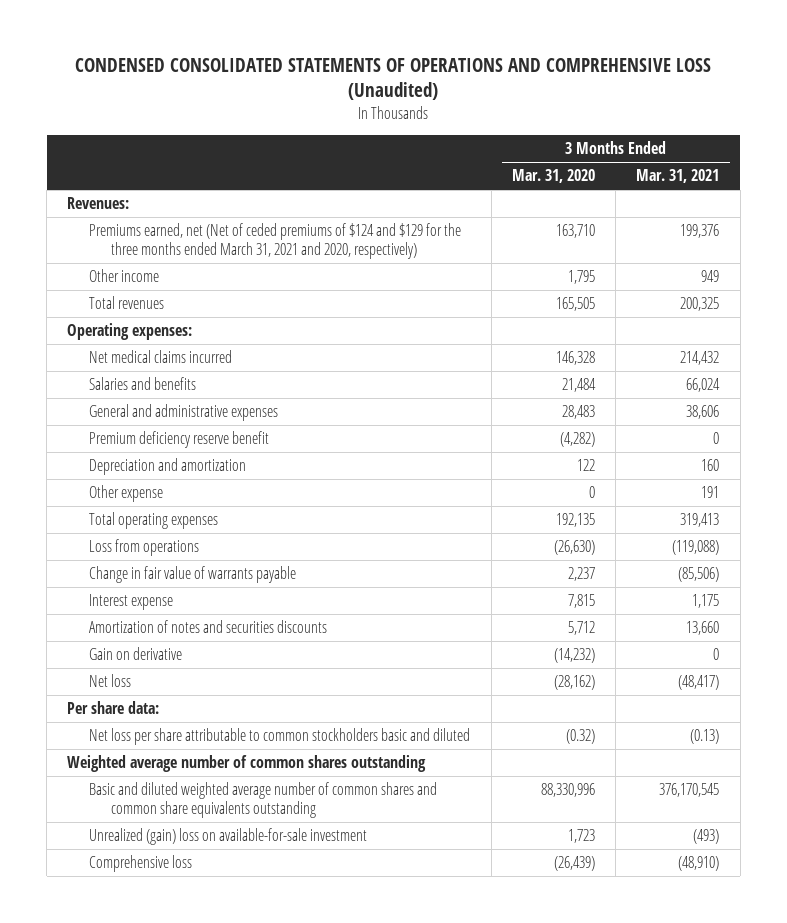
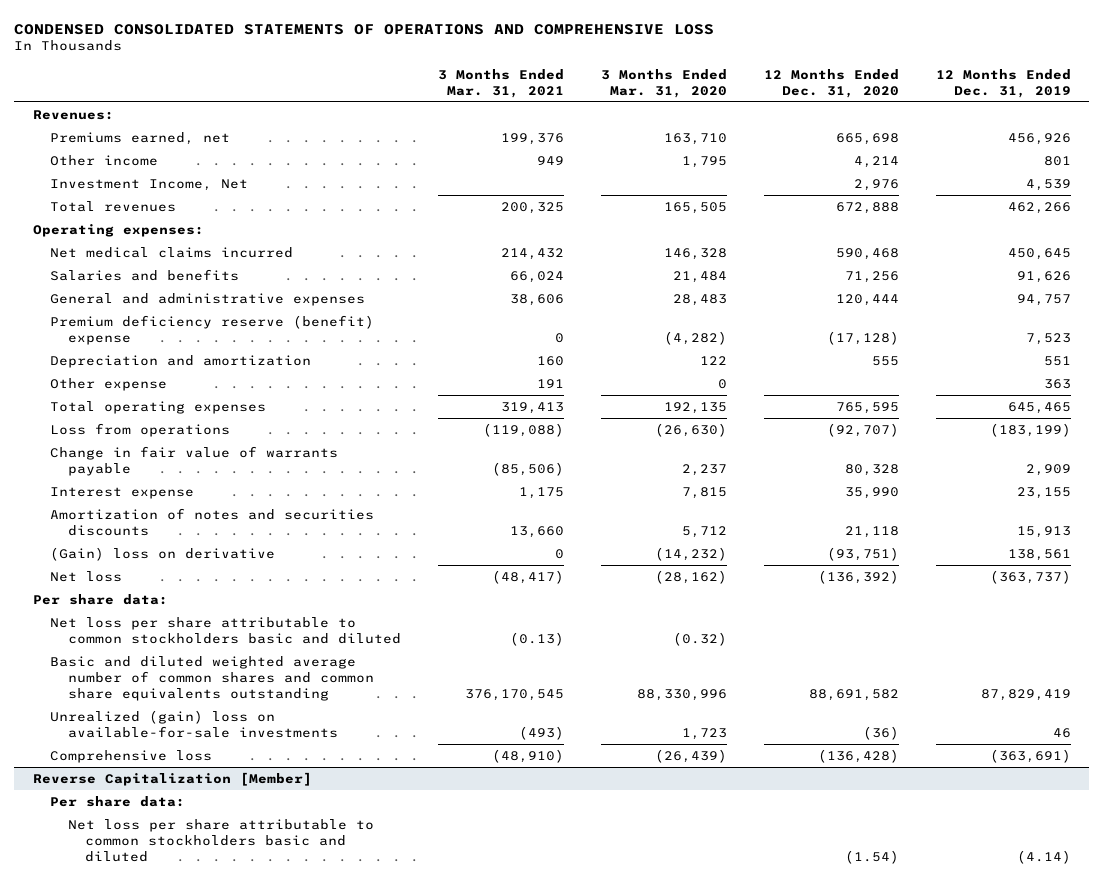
- CONDENSED CONSOLIDATED STATEMENTS OF OPERATIONS AND COMPREHENSIVE LOSS (Unaudited)
+ CONDENSED CONSOLIDATED STATEMENTS OF OPERATIONS AND COMPREHENSIVE LOSS
- | 3 Months Ended Mar. 31, 2020 | 3 Months Ended Mar. 31, 2021
+ | 3 Months Ended Mar. 31, 2021 | 3 Months Ended Mar. 31, 2020 | 12 Months Ended Dec. 31, 2020 | 12 Months Ended Dec. 31, 2019
- Premiums earned, net (Net of ceded premiums of $124 and $129 for the three months ended March 31, 2021 and 2020, respectively) | 163,710 | 199,376
+ Premiums earned, net | 199,376 | 163,710 | 665,698 | 456,926
+ Investment Income, Net | | | 2,976 | 4,539
- Premium deficiency reserve benefit | (4,282) | 0
+ Premium deficiency reserve (benefit) expense | 0 | (4,282) | (17,128) | 7,523
- Gain on derivative | (14,232) | 0
+ (Gain) loss on derivative | 0 | (14,232) | (93,751) | 138,561
- Weighted average number of common shares outstanding
- Unrealized (gain) loss on available-for-sale investment | 1,723 | (493)
+ Unrealized (gain) loss on available-for-sale investments | (493) | 1,723 | (36) | 46
+ Reverse Capitalization [Member]
+ Per share data:
+ Net loss per share attributable to common stockholders basic and diluted | | | (1.54) | (4.14)

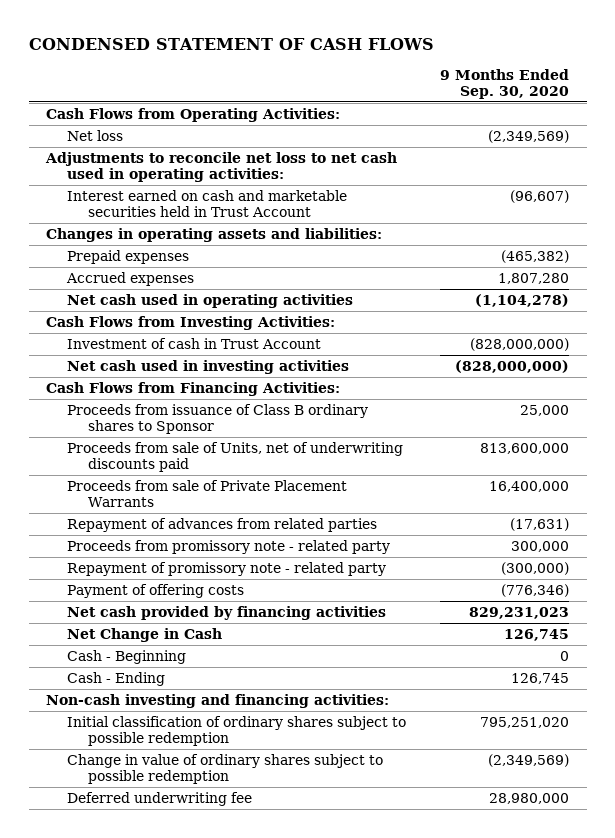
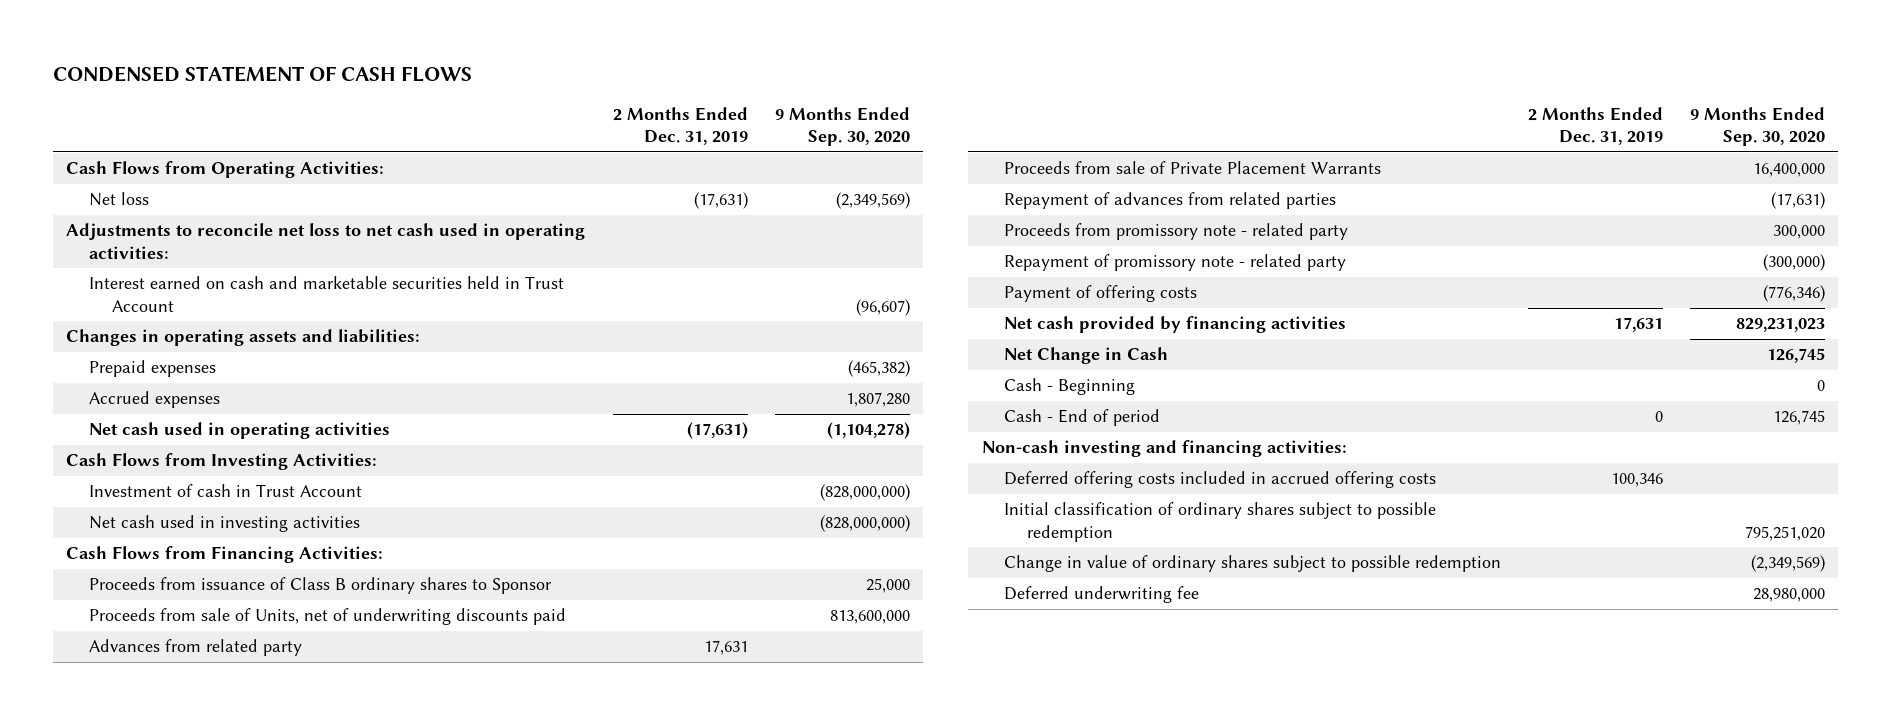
- | 9 Months Ended Sep. 30, 2020
+ | 2 Months Ended Dec. 31, 2019 | 9 Months Ended Sep. 30, 2020
+ Advances from related party | 17,631 |
- Cash - Ending | 126,745
+ Cash - End of period | 0 | 126,745
+ Deferred offering costs included in accrued offering costs | 100,346 |

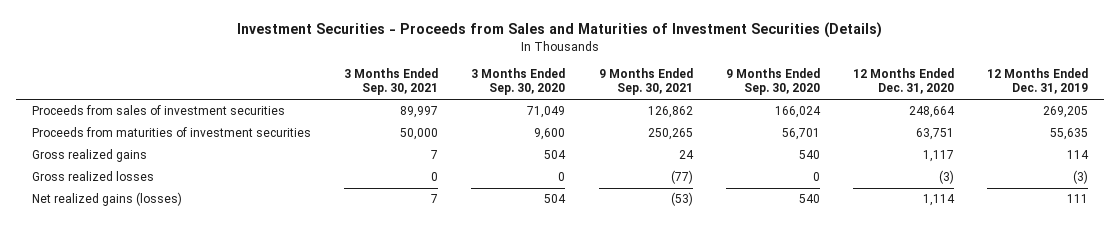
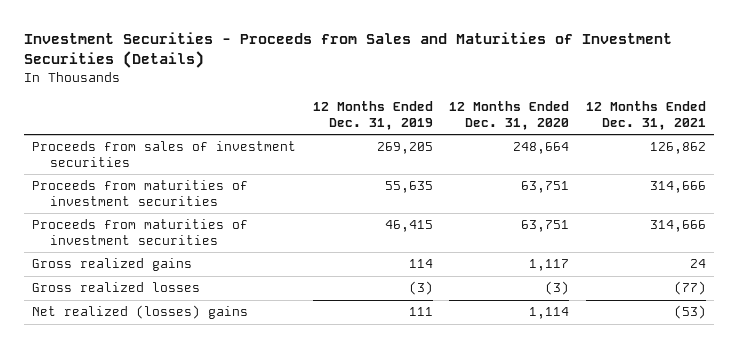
- | 3 Months Ended Sep. 30, 2021 | 3 Months Ended Sep. 30, 2020 | 9 Months Ended Sep. 30, 2021 | 9 Months Ended Sep. 30, 2020 | 12 Months Ended Dec. 31, 2020 | 12 Months Ended Dec. 31, 2019
+ | 12 Months Ended Dec. 31, 2019 | 12 Months Ended Dec. 31, 2020 | 12 Months Ended Dec. 31, 2021
+ Proceeds from maturities of investment securities | 46,415 | 63,751 | 314,666
- Net realized gains (losses) | 7 | 504 | (53) | 540 | 1,114 | 111
+ Net realized (losses) gains | 111 | 1,114 | (53)

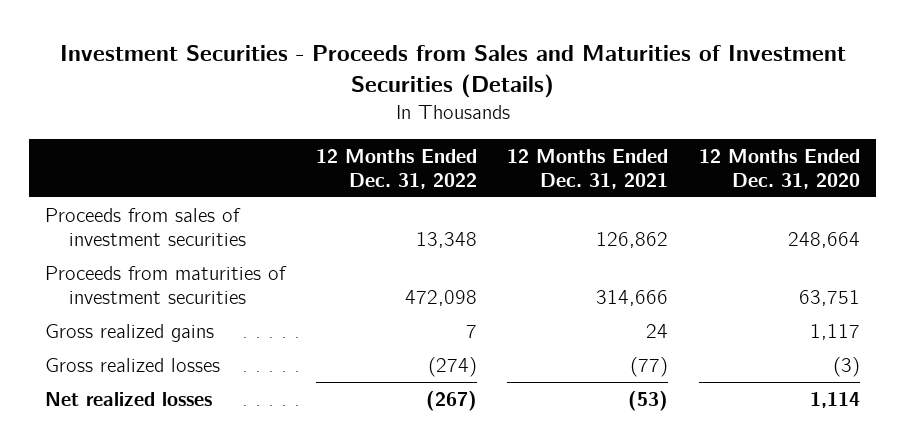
- | 12 Months Ended Dec. 31, 2019 | 12 Months Ended Dec. 31, 2020 | 12 Months Ended Dec. 31, 2021
+ | 12 Months Ended Dec. 31, 2022 | 12 Months Ended Dec. 31, 2021 | 12 Months Ended Dec. 31, 2020
- Proceeds from maturities of investment securities | 46,415 | 63,751 | 314,666
- Net realized (losses) gains | 111 | 1,114 | (53)
+ Net realized losses | (267) | (53) | 1,114

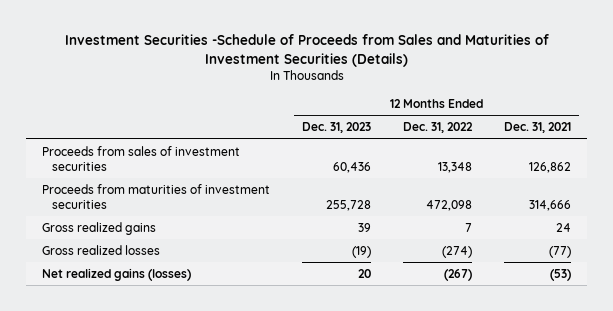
- Investment Securities - Proceeds from Sales and Maturities of Investment Securities (Details)
+ Investment Securities -Schedule of Proceeds from Sales and Maturities of Investment Securities (Details)
- | 12 Months Ended Dec. 31, 2022 | 12 Months Ended Dec. 31, 2021 | 12 Months Ended Dec. 31, 2020
+ | 12 Months Ended Dec. 31, 2023 | 12 Months Ended Dec. 31, 2022 | 12 Months Ended Dec. 31, 2021
- Net realized losses | (267) | (53) | 1,114
+ Net realized gains (losses) | 20 | (267) | (53)

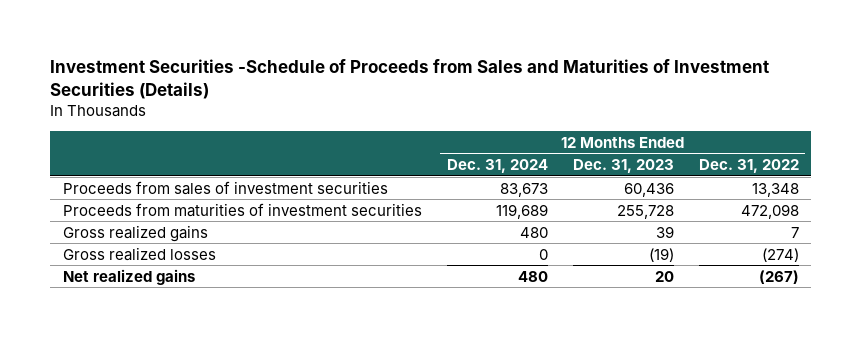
- | 12 Months Ended Dec. 31, 2023 | 12 Months Ended Dec. 31, 2022 | 12 Months Ended Dec. 31, 2021
+ | 12 Months Ended Dec. 31, 2024 | 12 Months Ended Dec. 31, 2023 | 12 Months Ended Dec. 31, 2022
- Net realized gains (losses) | 20 | (267) | (53)
+ Net realized gains | 480 | 20 | (267)

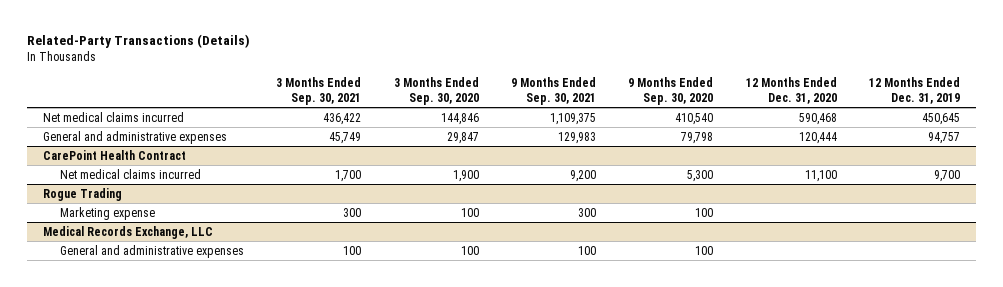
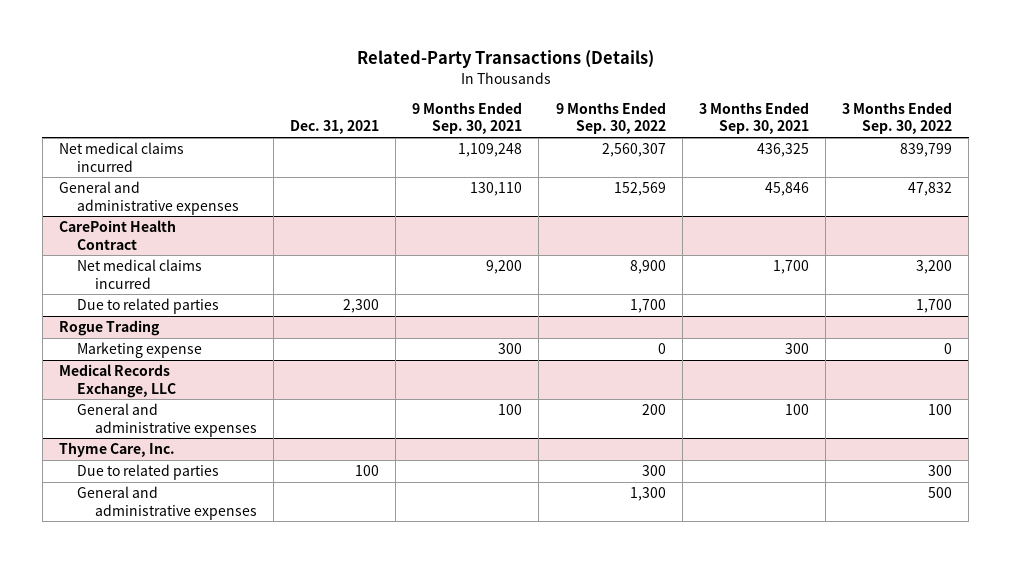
- | 3 Months Ended Sep. 30, 2021 | 3 Months Ended Sep. 30, 2020 | 9 Months Ended Sep. 30, 2021 | 9 Months Ended Sep. 30, 2020 | 12 Months Ended Dec. 31, 2020 | 12 Months Ended Dec. 31, 2019
+ | Dec. 31, 2021 | 9 Months Ended Sep. 30, 2021 | 9 Months Ended Sep. 30, 2022 | 3 Months Ended Sep. 30, 2021 | 3 Months Ended Sep. 30, 2022
- Net medical claims incurred | 436,422 | 144,846 | 1,109,375 | 410,540 | 590,468 | 450,645
- General and administrative expenses | 45,749 | 29,847 | 129,983 | 79,798 | 120,444 | 94,757
+ Net medical claims incurred | | 1,109,248 | 2,560,307 | 436,325 | 839,799
+ General and administrative expenses | | 130,110 | 152,569 | 45,846 | 47,832
@ CarePoint Health Contract
+ Due to related parties | 2,300 | | 1,700 | | 1,700
+ Thyme Care, Inc.
+ Due to related parties | 100 | | 300 | | 300
+ General and administrative expenses | | | 1,300 | | 500

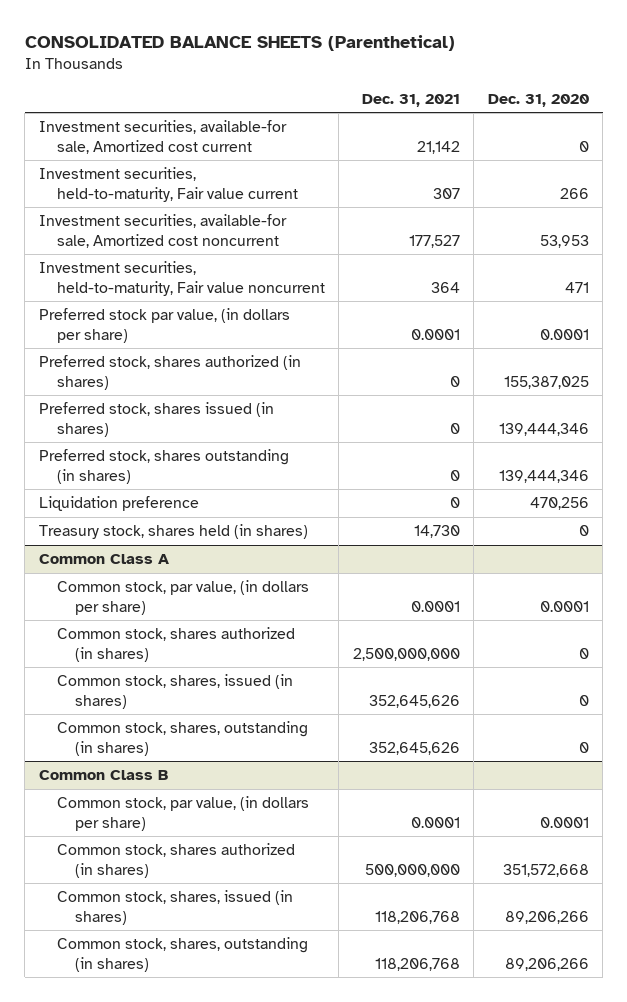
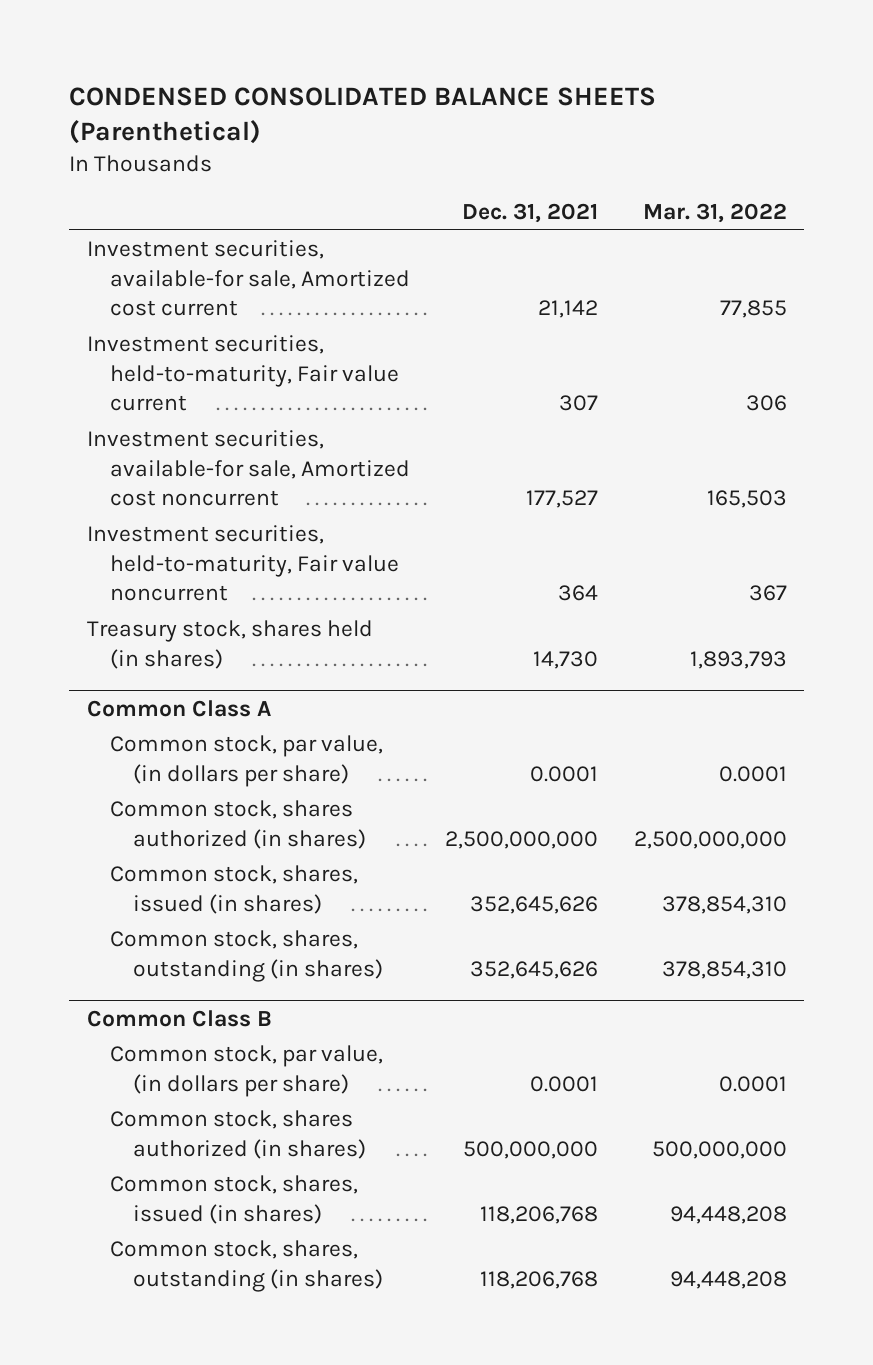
- CONSOLIDATED BALANCE SHEETS (Parenthetical)
+ CONDENSED CONSOLIDATED BALANCE SHEETS (Parenthetical)
- | Dec. 31, 2021 | Dec. 31, 2020
+ | Dec. 31, 2021 | Mar. 31, 2022
- Preferred stock par value, (in dollars per share) | 0.0001 | 0.0001
- Preferred stock, shares authorized (in shares) | 0 | 155,387,025
- Preferred stock, shares issued (in shares) | 0 | 139,444,346
- Preferred stock, shares outstanding (in shares) | 0 | 139,444,346
- Liquidation preference | 0 | 470,256

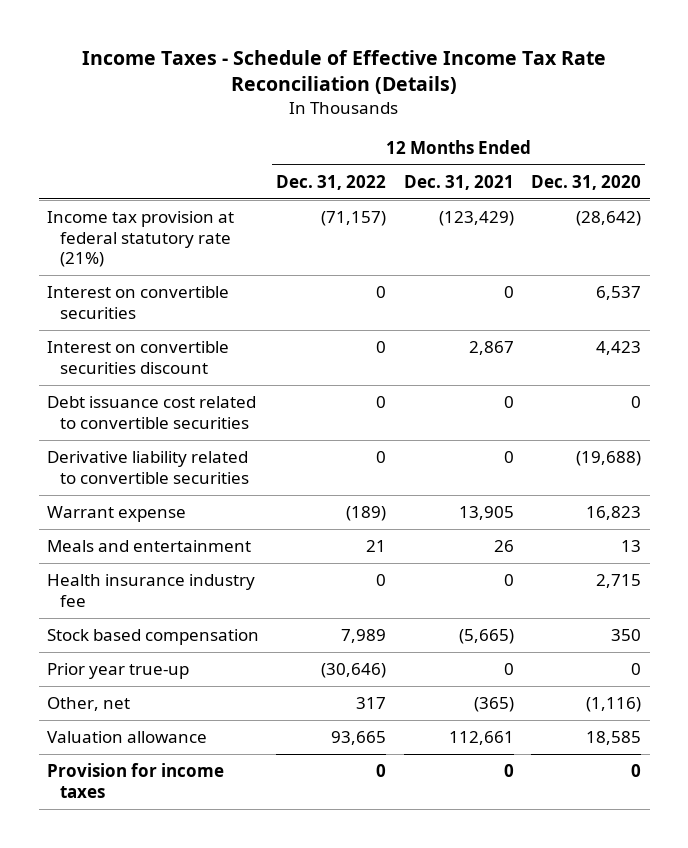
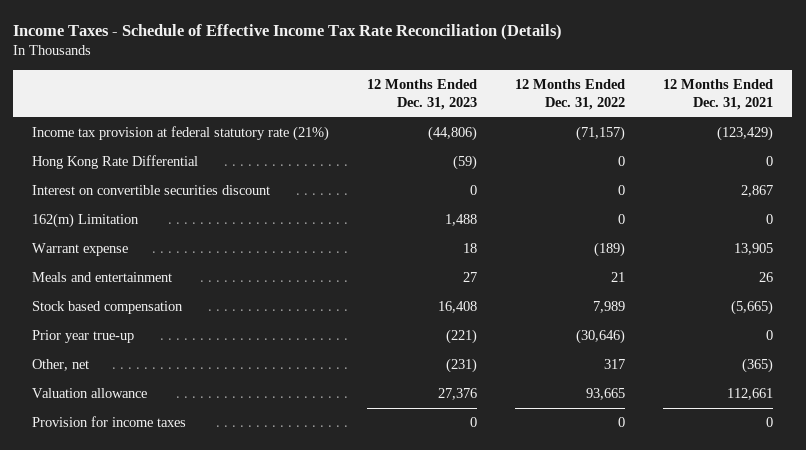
- | 12 Months Ended Dec. 31, 2022 | 12 Months Ended Dec. 31, 2021 | 12 Months Ended Dec. 31, 2020
+ | 12 Months Ended Dec. 31, 2023 | 12 Months Ended Dec. 31, 2022 | 12 Months Ended Dec. 31, 2021
- Interest on convertible securities | 0 | 0 | 6,537
+ Hong Kong Rate Differential | (59) | 0 | 0
- Debt issuance cost related to convertible securities | 0 | 0 | 0
- Derivative liability related to convertible securities | 0 | 0 | (19,688)
+ 162(m) Limitation | 1,488 | 0 | 0
- Health insurance industry fee | 0 | 0 | 2,715

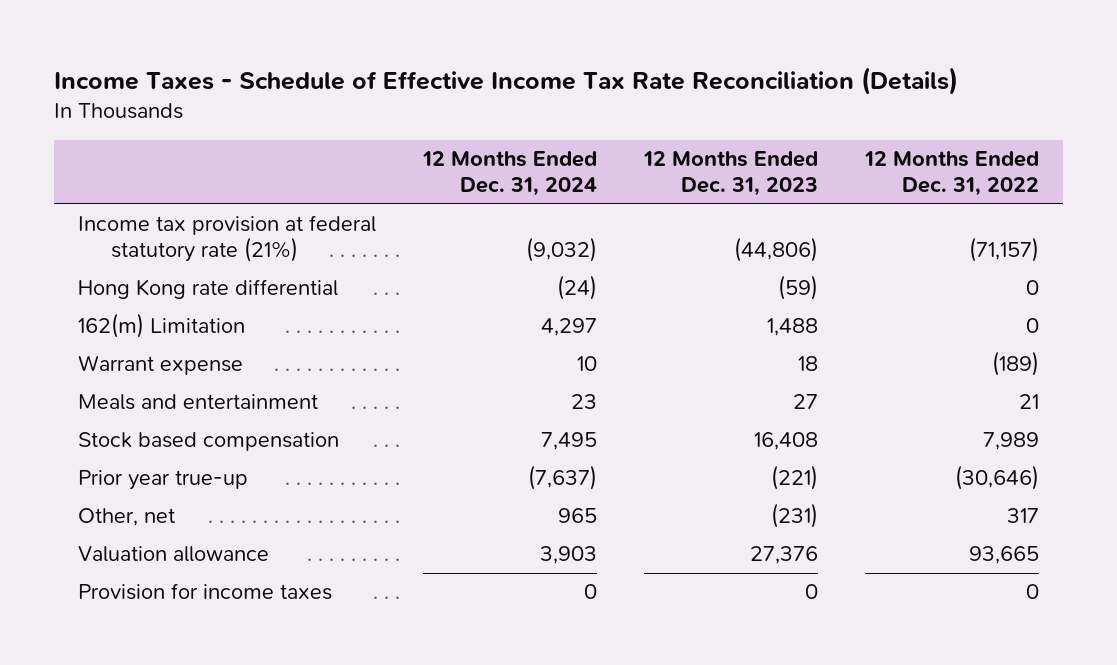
- | 12 Months Ended Dec. 31, 2023 | 12 Months Ended Dec. 31, 2022 | 12 Months Ended Dec. 31, 2021
+ | 12 Months Ended Dec. 31, 2024 | 12 Months Ended Dec. 31, 2023 | 12 Months Ended Dec. 31, 2022
- Hong Kong Rate Differential | (59) | 0 | 0
- Interest on convertible securities discount | 0 | 0 | 2,867
+ Hong Kong rate differential | (24) | (59) | 0

